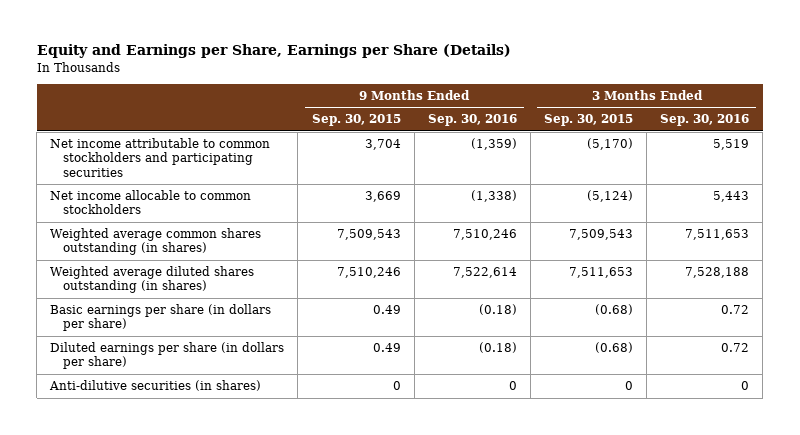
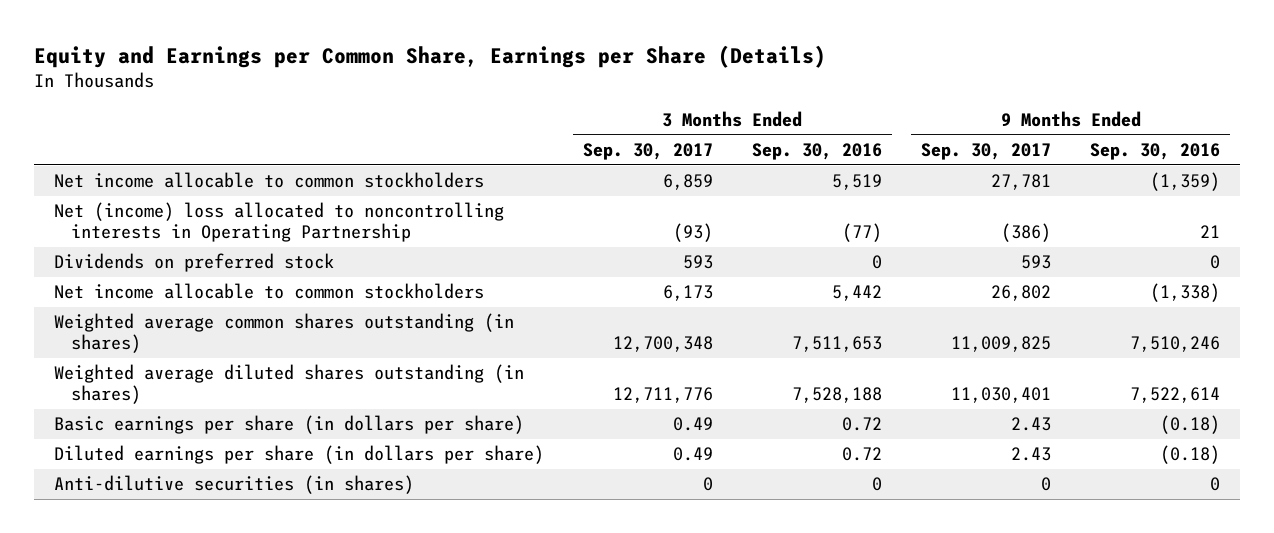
- Equity and Earnings per Share, Earnings per Share (Details)
+ Equity and Earnings per Common Share, Earnings per Share (Details)
- | 9 Months Ended Sep. 30, 2015 | 9 Months Ended Sep. 30, 2016 | 3 Months Ended Sep. 30, 2015 | 3 Months Ended Sep. 30, 2016
+ | 3 Months Ended Sep. 30, 2017 | 3 Months Ended Sep. 30, 2016 | 9 Months Ended Sep. 30, 2017 | 9 Months Ended Sep. 30, 2016
- Net income attributable to common stockholders and participating securities | 3,704 | (1,359) | (5,170) | 5,519
- Net income allocable to common stockholders | 3,669 | (1,338) | (5,124) | 5,443
+ Net income allocable to common stockholders | 6,859 | 5,519 | 27,781 | (1,359)
+ Net (income) loss allocated to noncontrolling interests in Operating Partnership | (93) | (77) | (386) | 21
+ Dividends on preferred stock | 593 | 0 | 593 | 0
+ Net income allocable to common stockholders | 6,173 | 5,442 | 26,802 | (1,338)

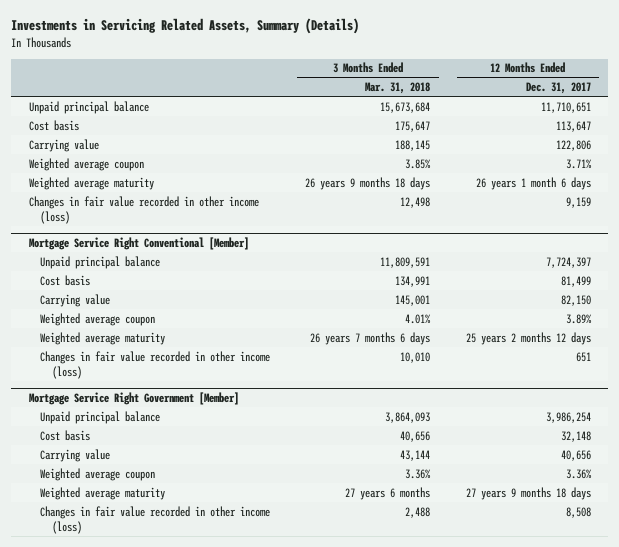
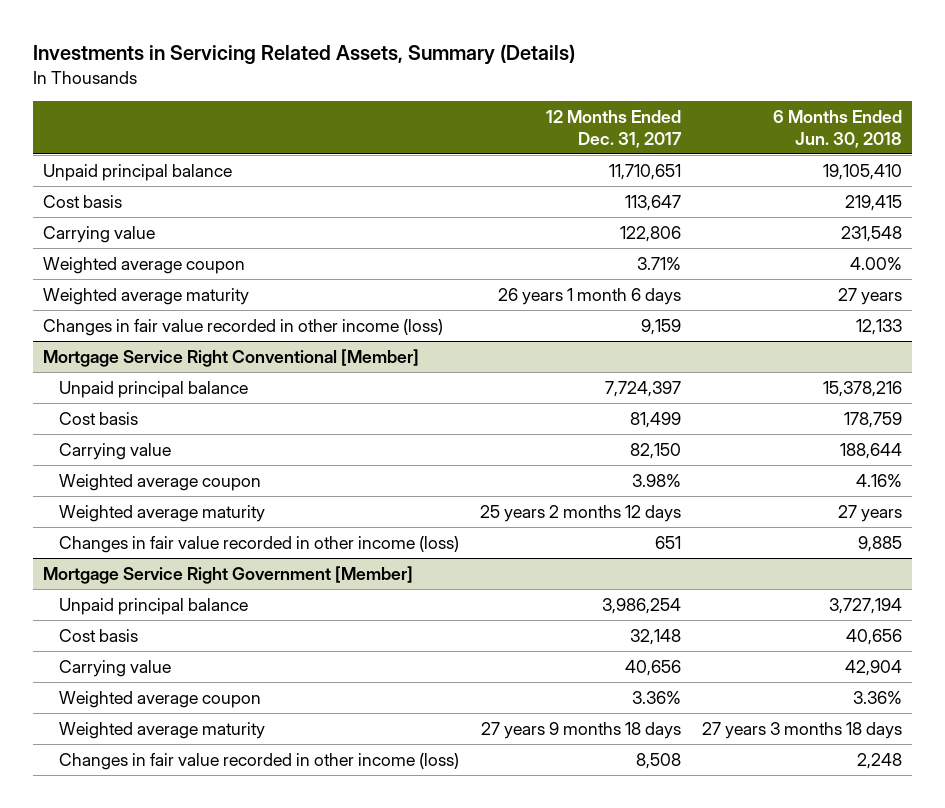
- | 3 Months Ended Mar. 31, 2018 | 12 Months Ended Dec. 31, 2017
+ | 12 Months Ended Dec. 31, 2017 | 6 Months Ended Jun. 30, 2018
@ Mortgage Service Right Conventional [Member]
- Weighted average coupon | 4.01% | 3.89%
+ Weighted average coupon | 3.98% | 4.16%

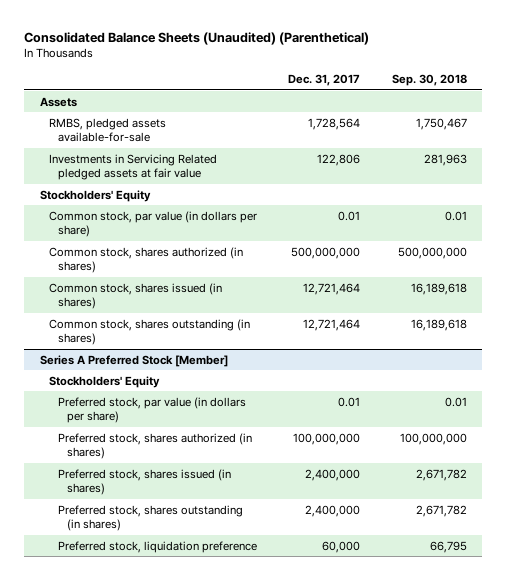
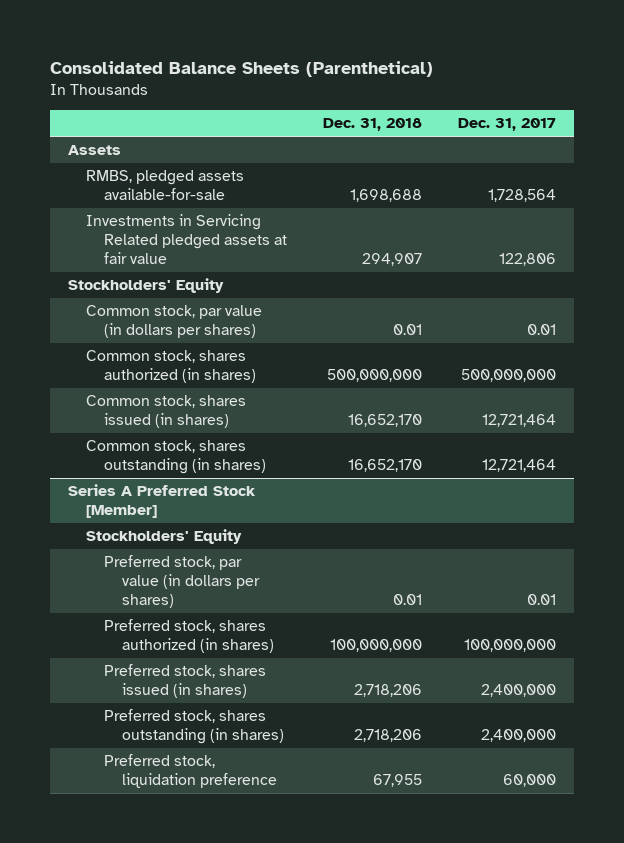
- Consolidated Balance Sheets (Unaudited) (Parenthetical)
+ Consolidated Balance Sheets (Parenthetical)
- | Dec. 31, 2017 | Sep. 30, 2018
+ | Dec. 31, 2018 | Dec. 31, 2017
- Common stock, par value (in dollars per share) | 0.01 | 0.01
+ Common stock, par value (in dollars per shares) | 0.01 | 0.01
@ Series A Preferred Stock [Member]
- Preferred stock, par value (in dollars per share) | 0.01 | 0.01
+ Preferred stock, par value (in dollars per shares) | 0.01 | 0.01

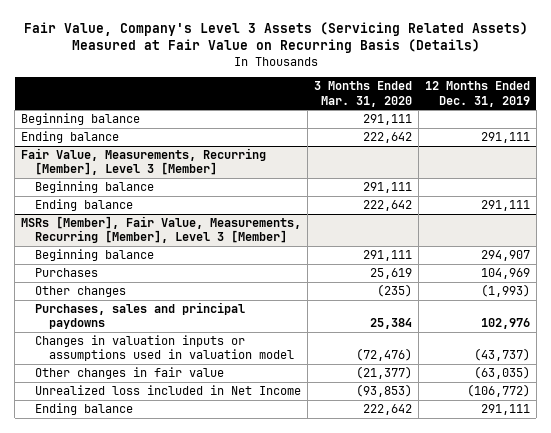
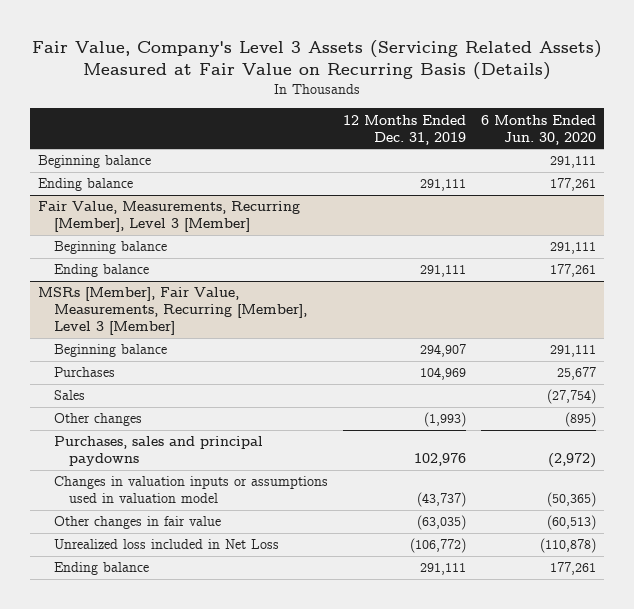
- | 3 Months Ended Mar. 31, 2020 | 12 Months Ended Dec. 31, 2019
+ | 12 Months Ended Dec. 31, 2019 | 6 Months Ended Jun. 30, 2020
@ MSRs [Member], Fair Value, Measurements, Recurring [Member], Level 3 [Member]
+ Sales | | (27,754)
- Unrealized loss included in Net Income | (93,853) | (106,772)
+ Unrealized loss included in Net Loss | (106,772) | (110,878)

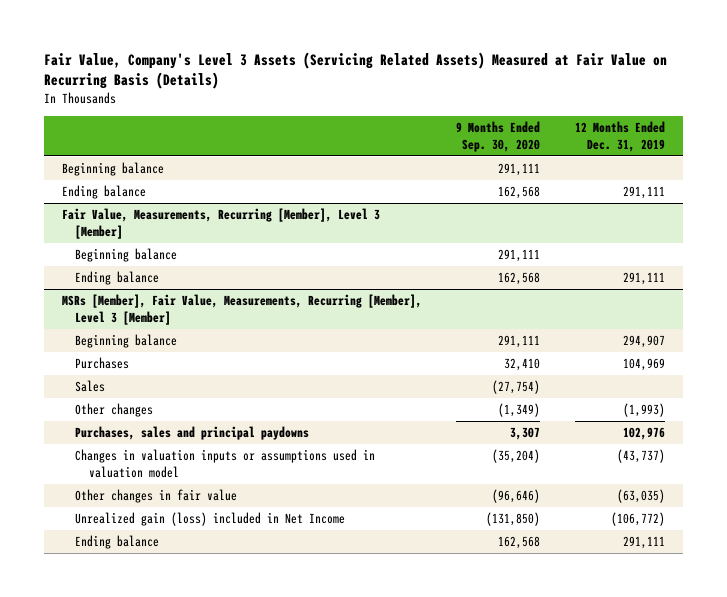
- | 12 Months Ended Dec. 31, 2019 | 6 Months Ended Jun. 30, 2020
+ | 9 Months Ended Sep. 30, 2020 | 12 Months Ended Dec. 31, 2019
@ MSRs [Member], Fair Value, Measurements, Recurring [Member], Level 3 [Member]
- Unrealized loss included in Net Loss | (106,772) | (110,878)
+ Unrealized gain (loss) included in Net Income | (131,850) | (106,772)

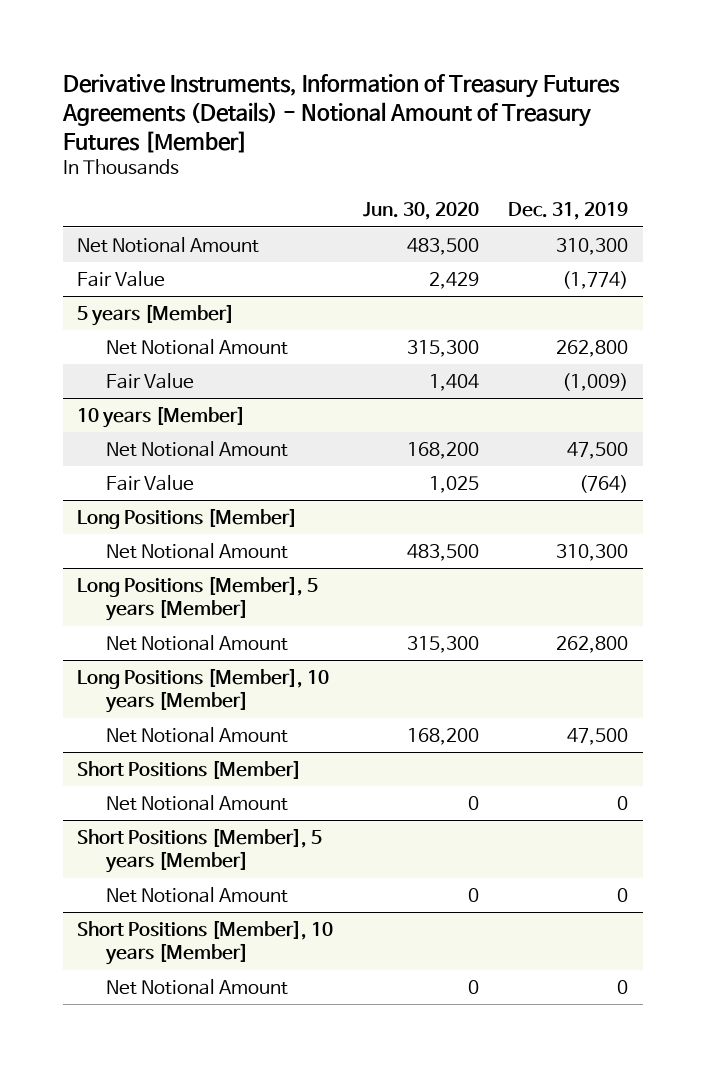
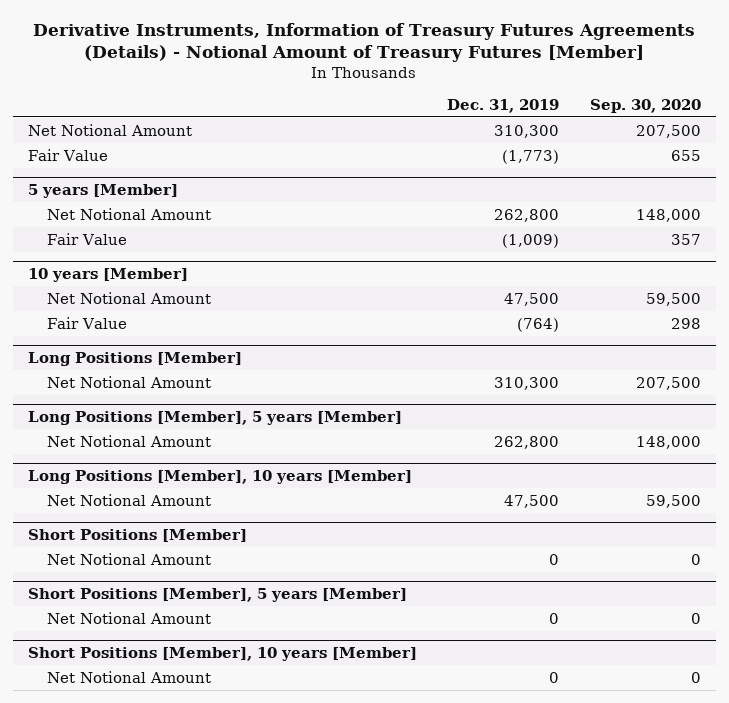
- | Jun. 30, 2020 | Dec. 31, 2019
+ | Dec. 31, 2019 | Sep. 30, 2020
- Fair Value | 2,429 | (1,774)
+ Fair Value | (1,773) | 655

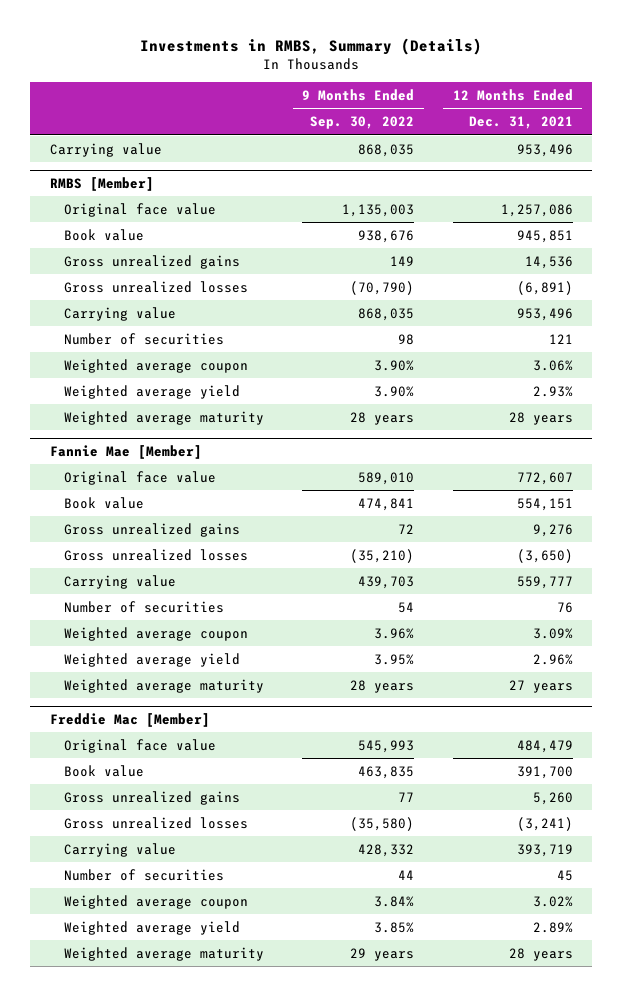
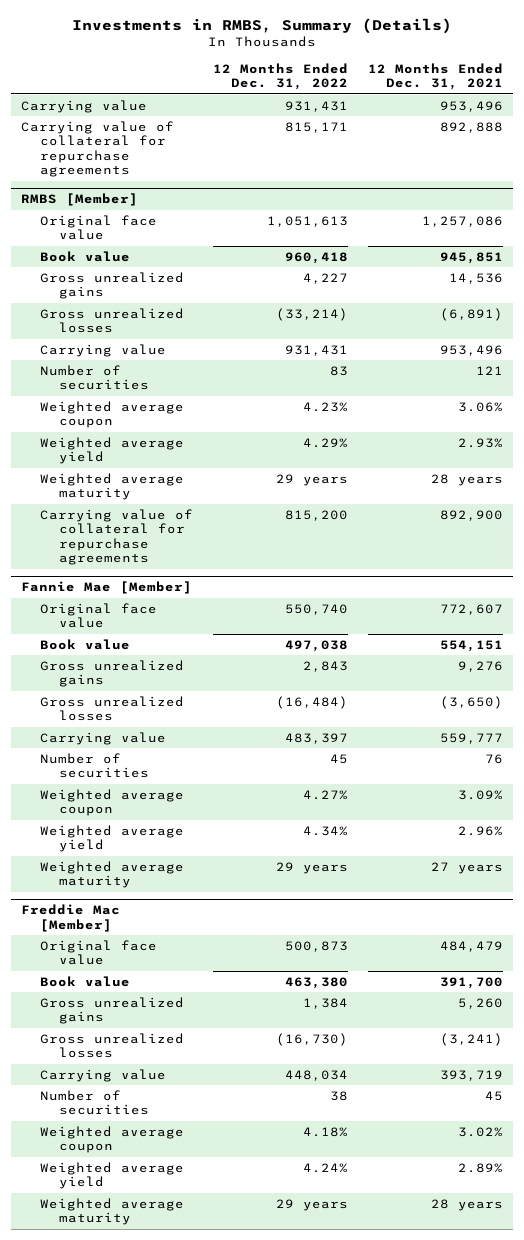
- | 9 Months Ended Sep. 30, 2022 | 12 Months Ended Dec. 31, 2021
+ | 12 Months Ended Dec. 31, 2022 | 12 Months Ended Dec. 31, 2021
+ Carrying value of collateral for repurchase agreements | 815,171 | 892,888
@ RMBS [Member]
+ Carrying value of collateral for repurchase agreements | 815,200 | 892,900

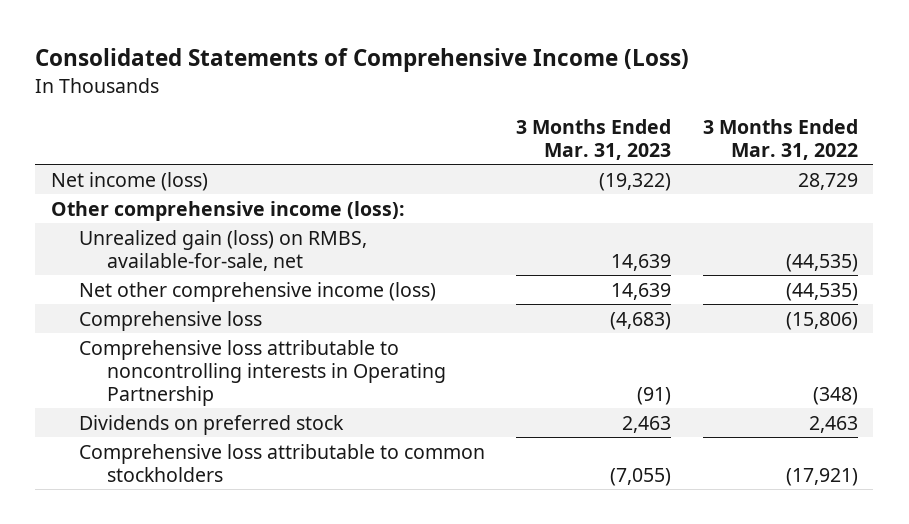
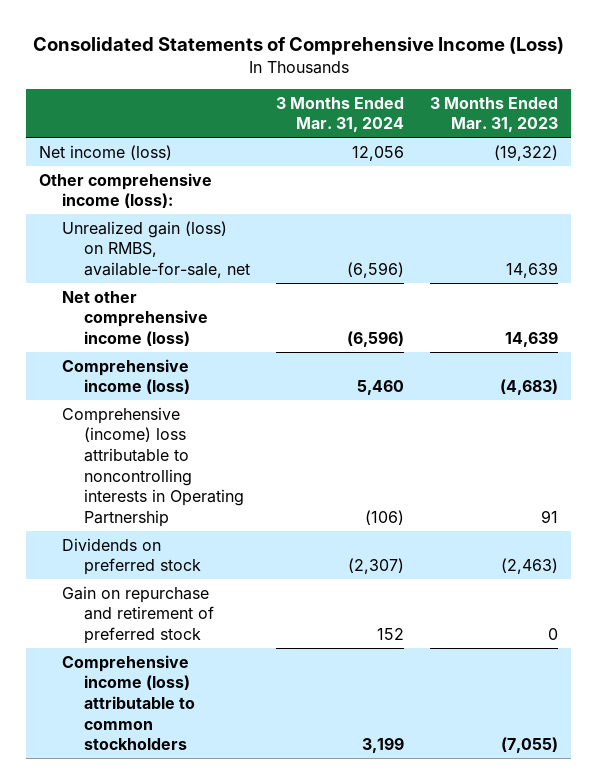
- | 3 Months Ended Mar. 31, 2023 | 3 Months Ended Mar. 31, 2022
+ | 3 Months Ended Mar. 31, 2024 | 3 Months Ended Mar. 31, 2023
- Comprehensive loss | (4,683) | (15,806)
- Comprehensive loss attributable to noncontrolling interests in Operating Partnership | (91) | (348)
- Dividends on preferred stock | 2,463 | 2,463
- Comprehensive loss attributable to common stockholders | (7,055) | (17,921)
+ Comprehensive income (loss) | 5,460 | (4,683)
+ Comprehensive (income) loss attributable to noncontrolling interests in Operating Partnership | (106) | 91
+ Dividends on preferred stock | (2,307) | (2,463)
+ Gain on repurchase and retirement of preferred stock | 152 | 0
+ Comprehensive income (loss) attributable to common stockholders | 3,199 | (7,055)

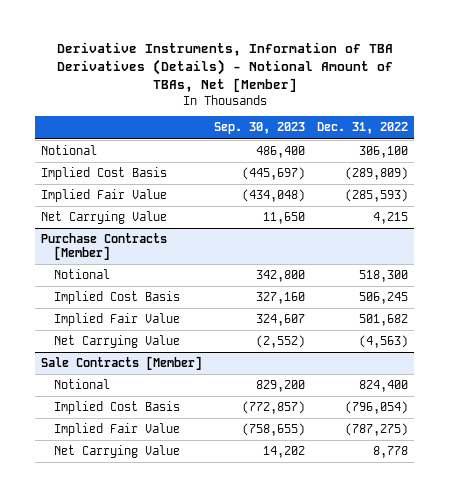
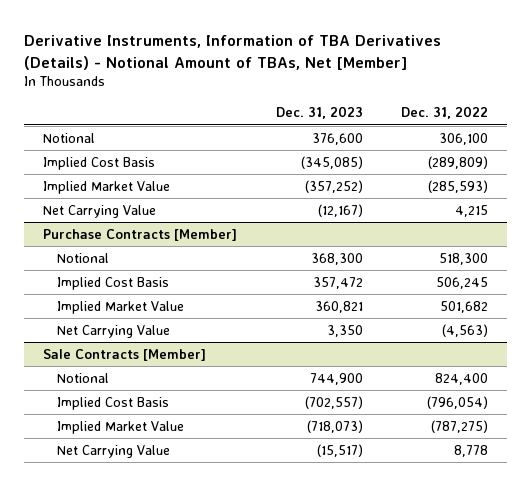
- | Sep. 30, 2023 | Dec. 31, 2022
+ | Dec. 31, 2023 | Dec. 31, 2022
- Implied Fair Value | (434,048) | (285,593)
+ Implied Market Value | (357,252) | (285,593)
@ Purchase Contracts [Member]
- Implied Fair Value | 324,607 | 501,682
+ Implied Market Value | 360,821 | 501,682
@ Sale Contracts [Member]
- Implied Fair Value | (758,655) | (787,275)
+ Implied Market Value | (718,073) | (787,275)

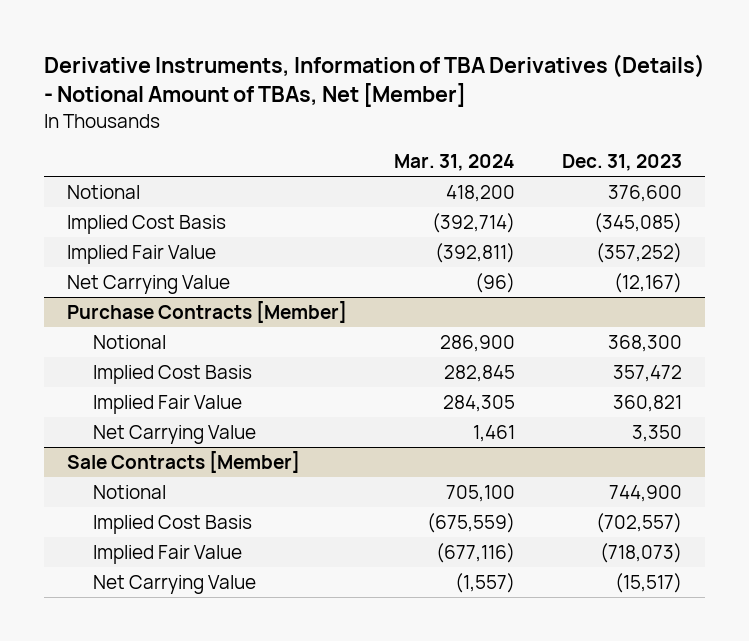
- | Dec. 31, 2023 | Dec. 31, 2022
+ | Mar. 31, 2024 | Dec. 31, 2023
- Implied Market Value | (357,252) | (285,593)
+ Implied Fair Value | (392,811) | (357,252)
@ Purchase Contracts [Member]
- Implied Market Value | 360,821 | 501,682
+ Implied Fair Value | 284,305 | 360,821
@ Sale Contracts [Member]
- Implied Market Value | (718,073) | (787,275)
+ Implied Fair Value | (677,116) | (718,073)

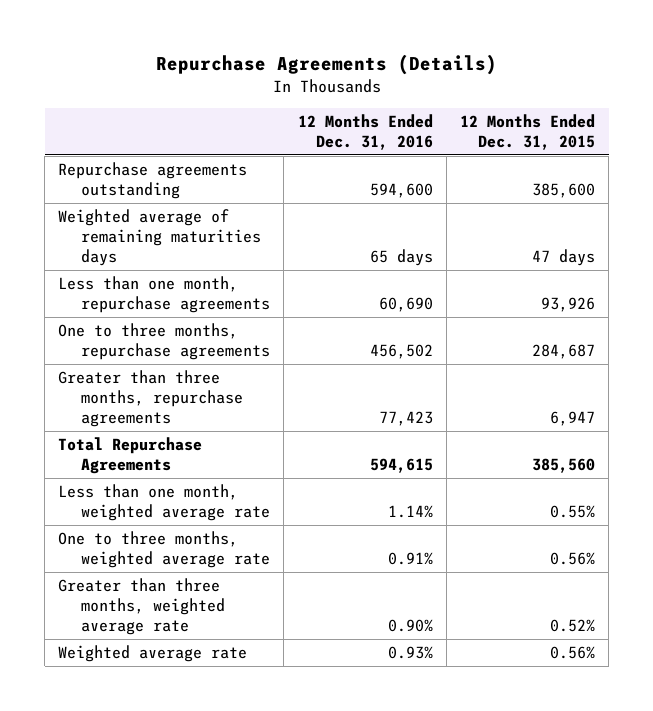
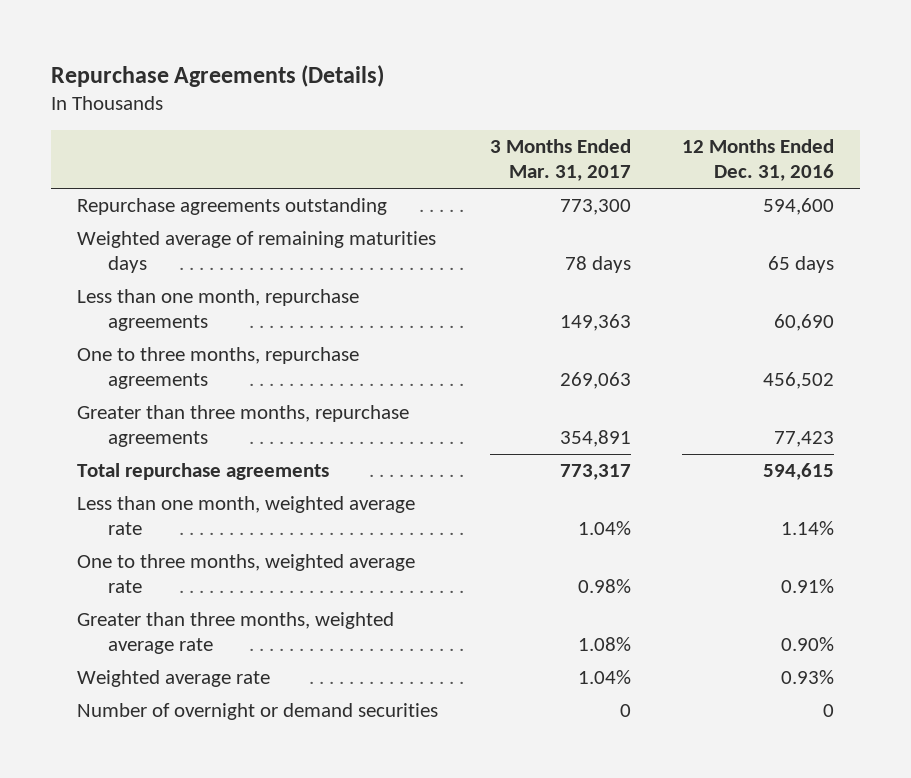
- | 12 Months Ended Dec. 31, 2016 | 12 Months Ended Dec. 31, 2015
+ | 3 Months Ended Mar. 31, 2017 | 12 Months Ended Dec. 31, 2016
- Total Repurchase Agreements | 594,615 | 385,560
+ Total repurchase agreements | 773,317 | 594,615
+ Number of overnight or demand securities | 0 | 0

